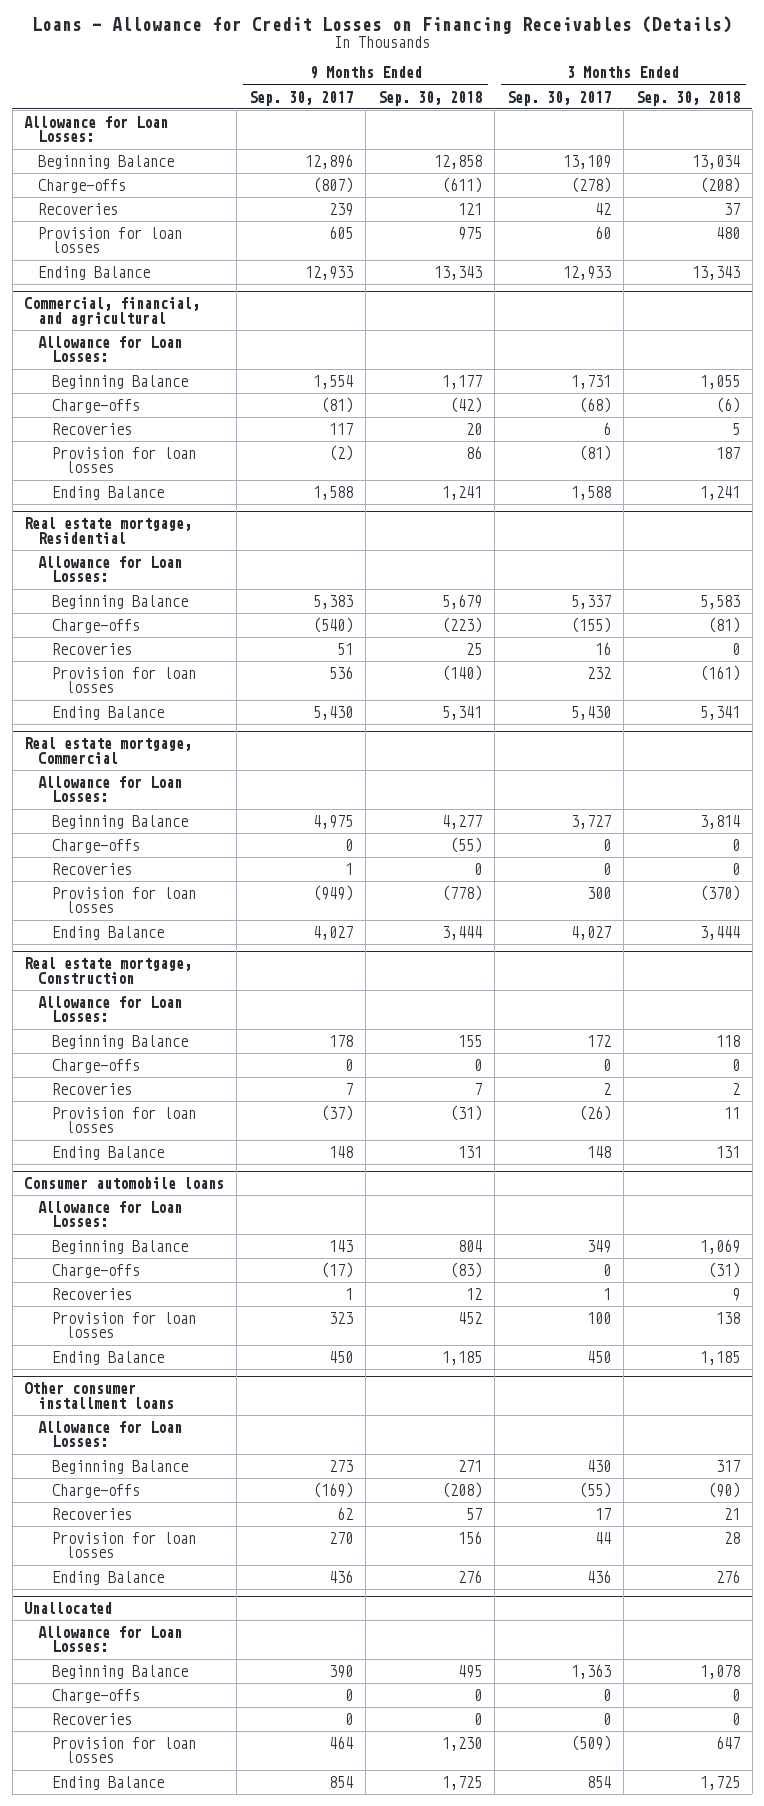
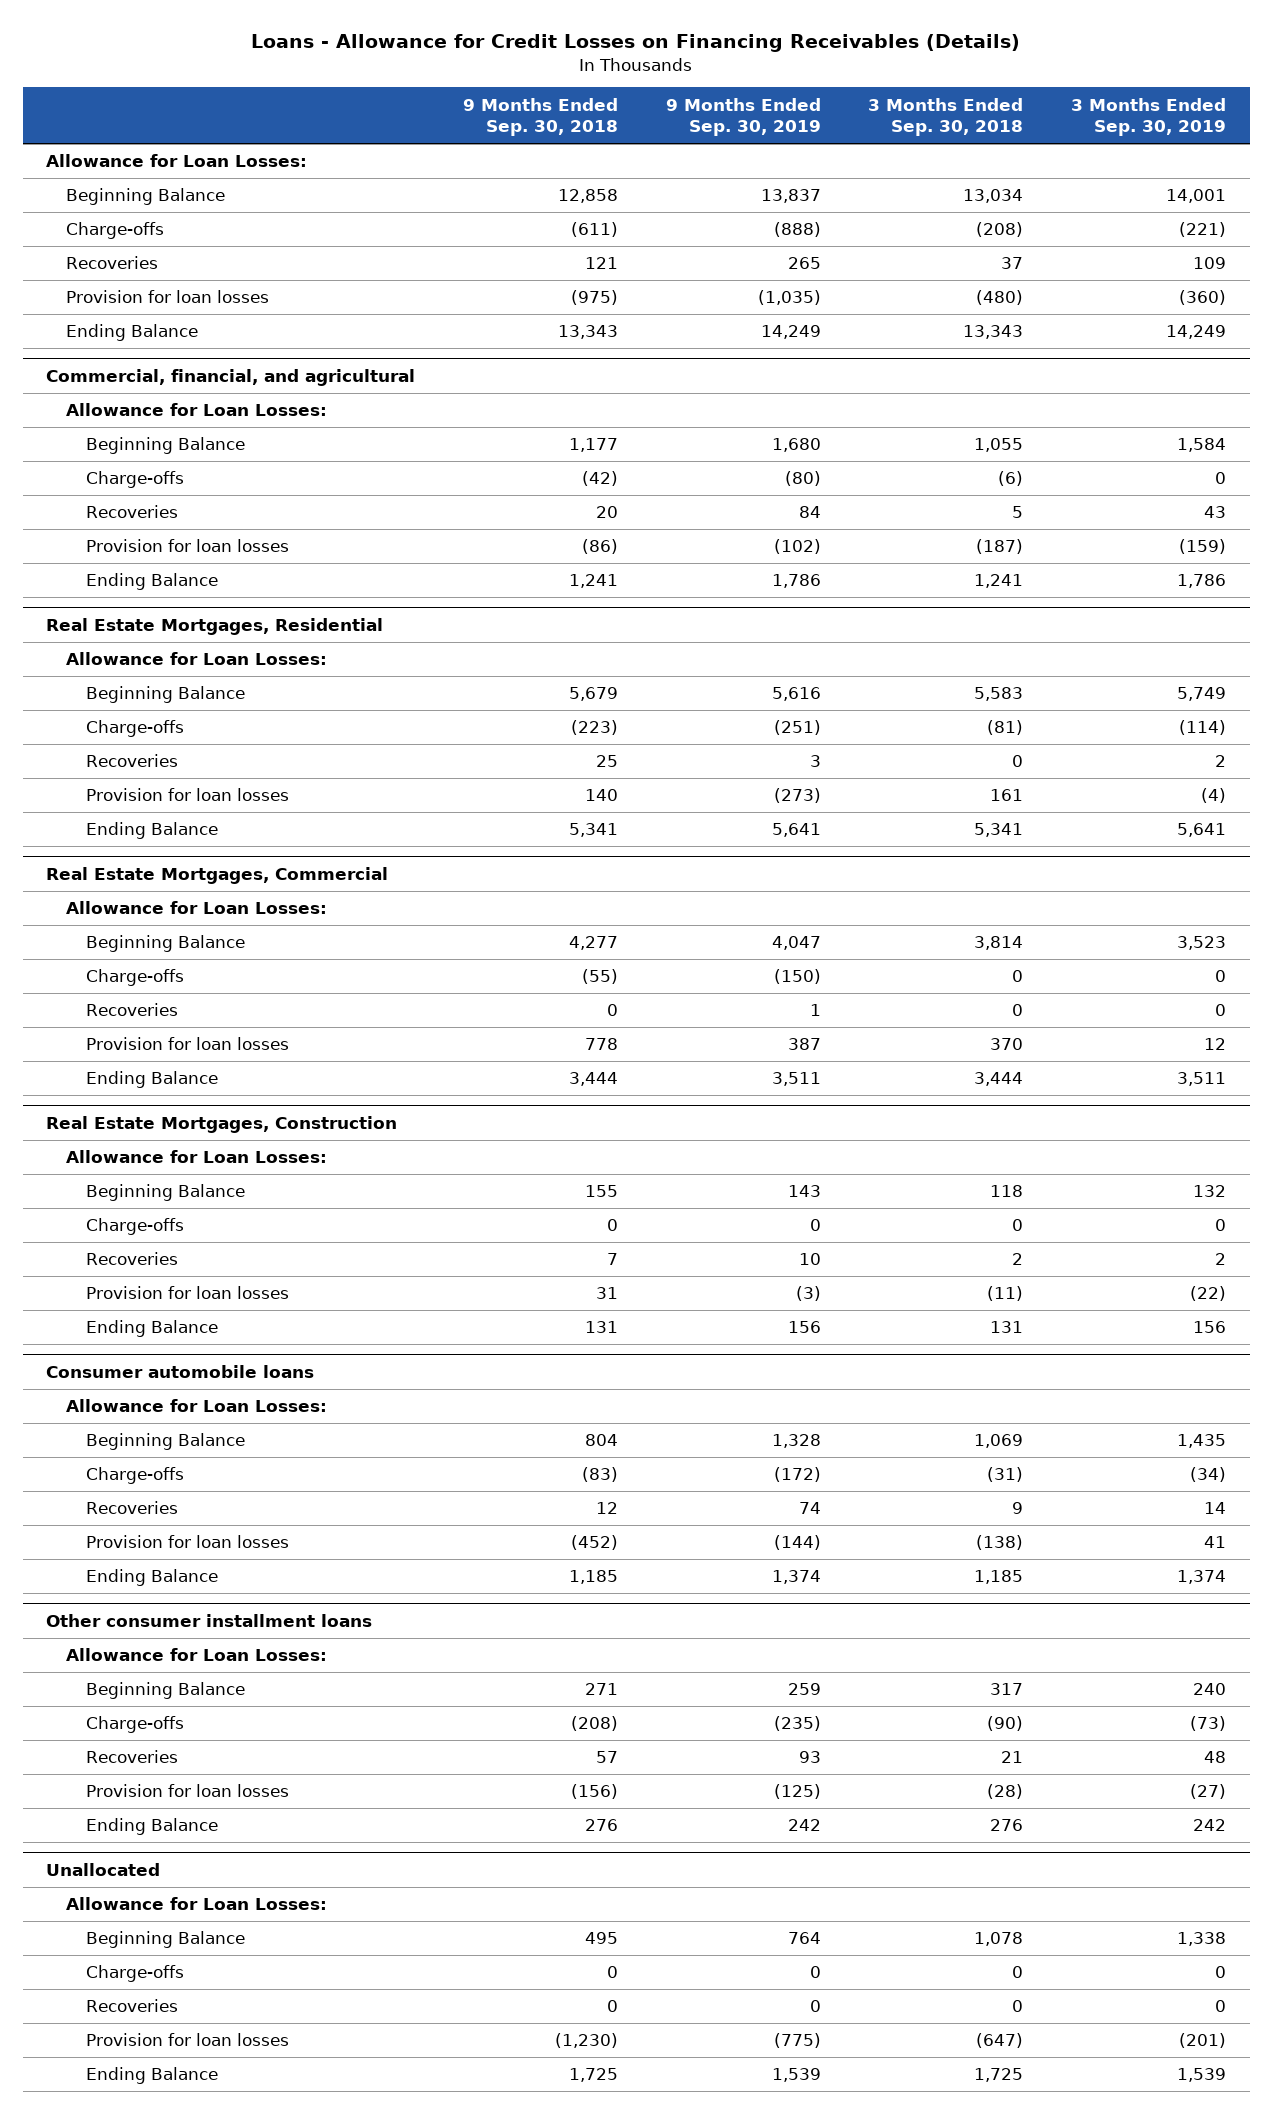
- | 9 Months Ended Sep. 30, 2017 | 9 Months Ended Sep. 30, 2018 | 3 Months Ended Sep. 30, 2017 | 3 Months Ended Sep. 30, 2018
+ | 9 Months Ended Sep. 30, 2018 | 9 Months Ended Sep. 30, 2019 | 3 Months Ended Sep. 30, 2018 | 3 Months Ended Sep. 30, 2019
- Provision for loan losses | 605 | 975 | 60 | 480
+ Provision for loan losses | (975) | (1,035) | (480) | (360)
@ Commercial, financial, and agricultural
- Provision for loan losses | (2) | 86 | (81) | 187
+ Provision for loan losses | (86) | (102) | (187) | (159)
- Real estate mortgage, Residential
+ Real Estate Mortgages, Residential
- Provision for loan losses | 536 | (140) | 232 | (161)
+ Provision for loan losses | 140 | (273) | 161 | (4)
- Real estate mortgage, Commercial
+ Real Estate Mortgages, Commercial
- Provision for loan losses | (949) | (778) | 300 | (370)
+ Provision for loan losses | 778 | 387 | 370 | 12
- Real estate mortgage, Construction
+ Real Estate Mortgages, Construction
- Provision for loan losses | (37) | (31) | (26) | 11
+ Provision for loan losses | 31 | (3) | (11) | (22)
@ Consumer automobile loans
- Provision for loan losses | 323 | 452 | 100 | 138
+ Provision for loan losses | (452) | (144) | (138) | 41
@ Other consumer installment loans
- Provision for loan losses | 270 | 156 | 44 | 28
+ Provision for loan losses | (156) | (125) | (28) | (27)
@ Unallocated
- Provision for loan losses | 464 | 1,230 | (509) | 647
+ Provision for loan losses | (1,230) | (775) | (647) | (201)

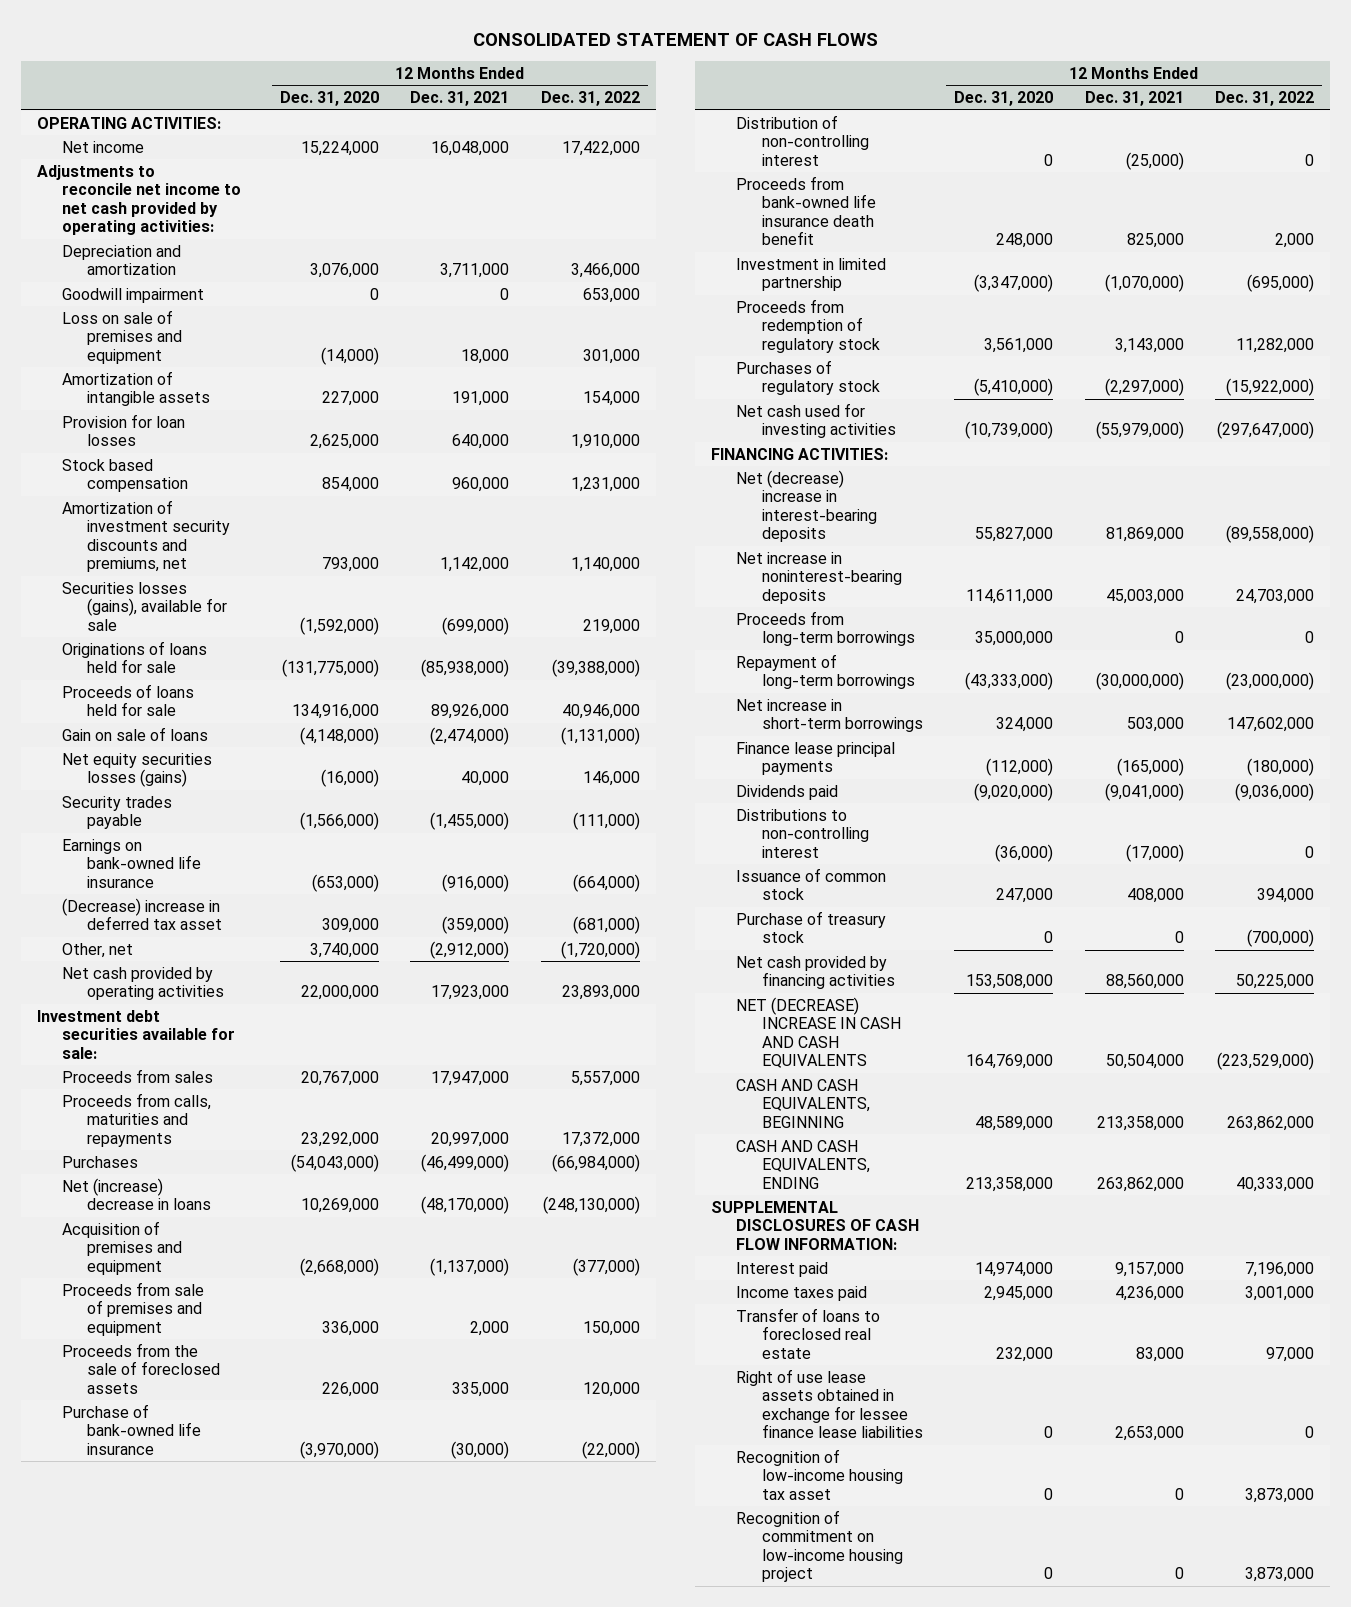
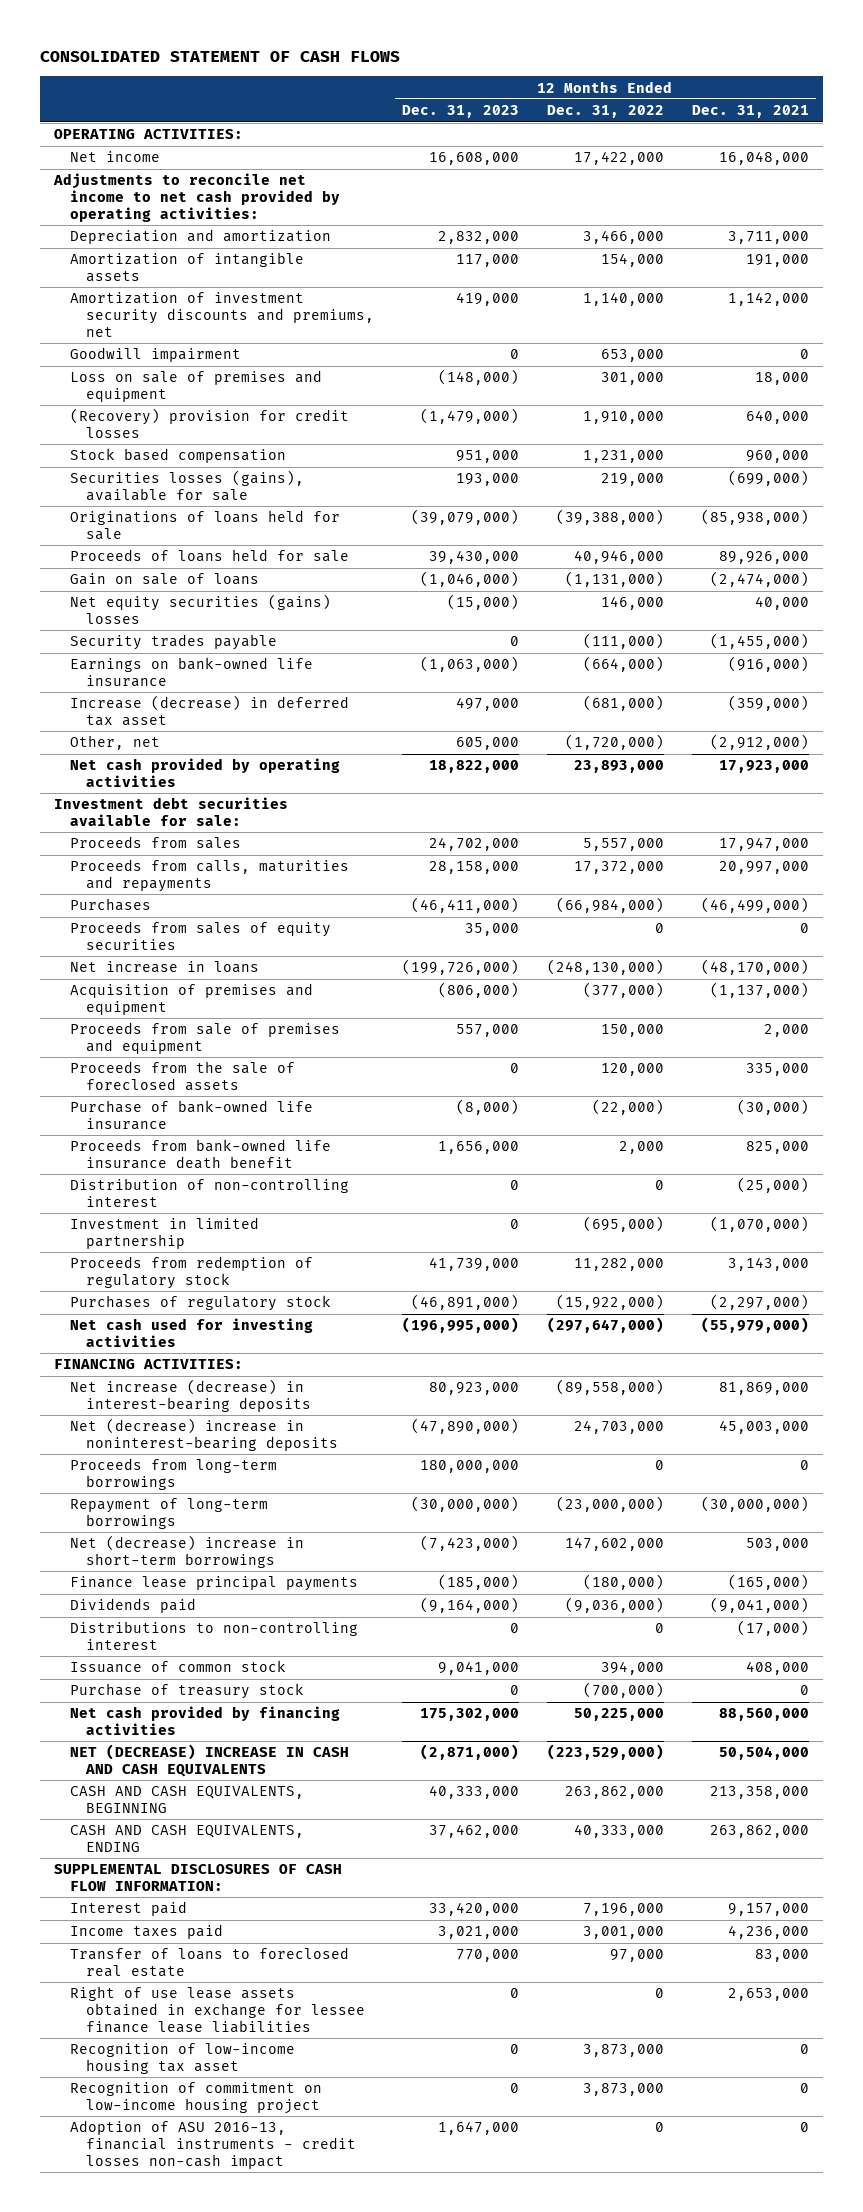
- | 12 Months Ended Dec. 31, 2020 | 12 Months Ended Dec. 31, 2021 | 12 Months Ended Dec. 31, 2022
+ | 12 Months Ended Dec. 31, 2023 | 12 Months Ended Dec. 31, 2022 | 12 Months Ended Dec. 31, 2021
moved up: Amortization of intangible assets | 117,000 | 154,000 | 191,000
moved up: Amortization of investment security discounts and premiums, net | 419,000 | 1,140,000 | 1,142,000
- Provision for loan losses | 2,625,000 | 640,000 | 1,910,000
+ (Recovery) provision for credit losses | (1,479,000) | 1,910,000 | 640,000
- Net equity securities losses (gains) | (16,000) | 40,000 | 146,000
+ Net equity securities (gains) losses | (15,000) | 146,000 | 40,000
- (Decrease) increase in deferred tax asset | 309,000 | (359,000) | (681,000)
+ Increase (decrease) in deferred tax asset | 497,000 | (681,000) | (359,000)
- Net (increase) decrease in loans | 10,269,000 | (48,170,000) | (248,130,000)
+ Proceeds from sales of equity securities | 35,000 | 0 | 0
+ Net increase in loans | (199,726,000) | (248,130,000) | (48,170,000)
moved down: Distribution of non-controlling interest | 0 | 0 | (25,000)
- Net (decrease) increase in interest-bearing deposits | 55,827,000 | 81,869,000 | (89,558,000)
- Net increase in noninterest-bearing deposits | 114,611,000 | 45,003,000 | 24,703,000
+ Net increase (decrease) in interest-bearing deposits | 80,923,000 | (89,558,000) | 81,869,000
+ Net (decrease) increase in noninterest-bearing deposits | (47,890,000) | 24,703,000 | 45,003,000
- Net increase in short-term borrowings | 324,000 | 503,000 | 147,602,000
+ Net (decrease) increase in short-term borrowings | (7,423,000) | 147,602,000 | 503,000
+ Adoption of ASU 2016-13, financial instruments - credit losses non-cash impact | 1,647,000 | 0 | 0

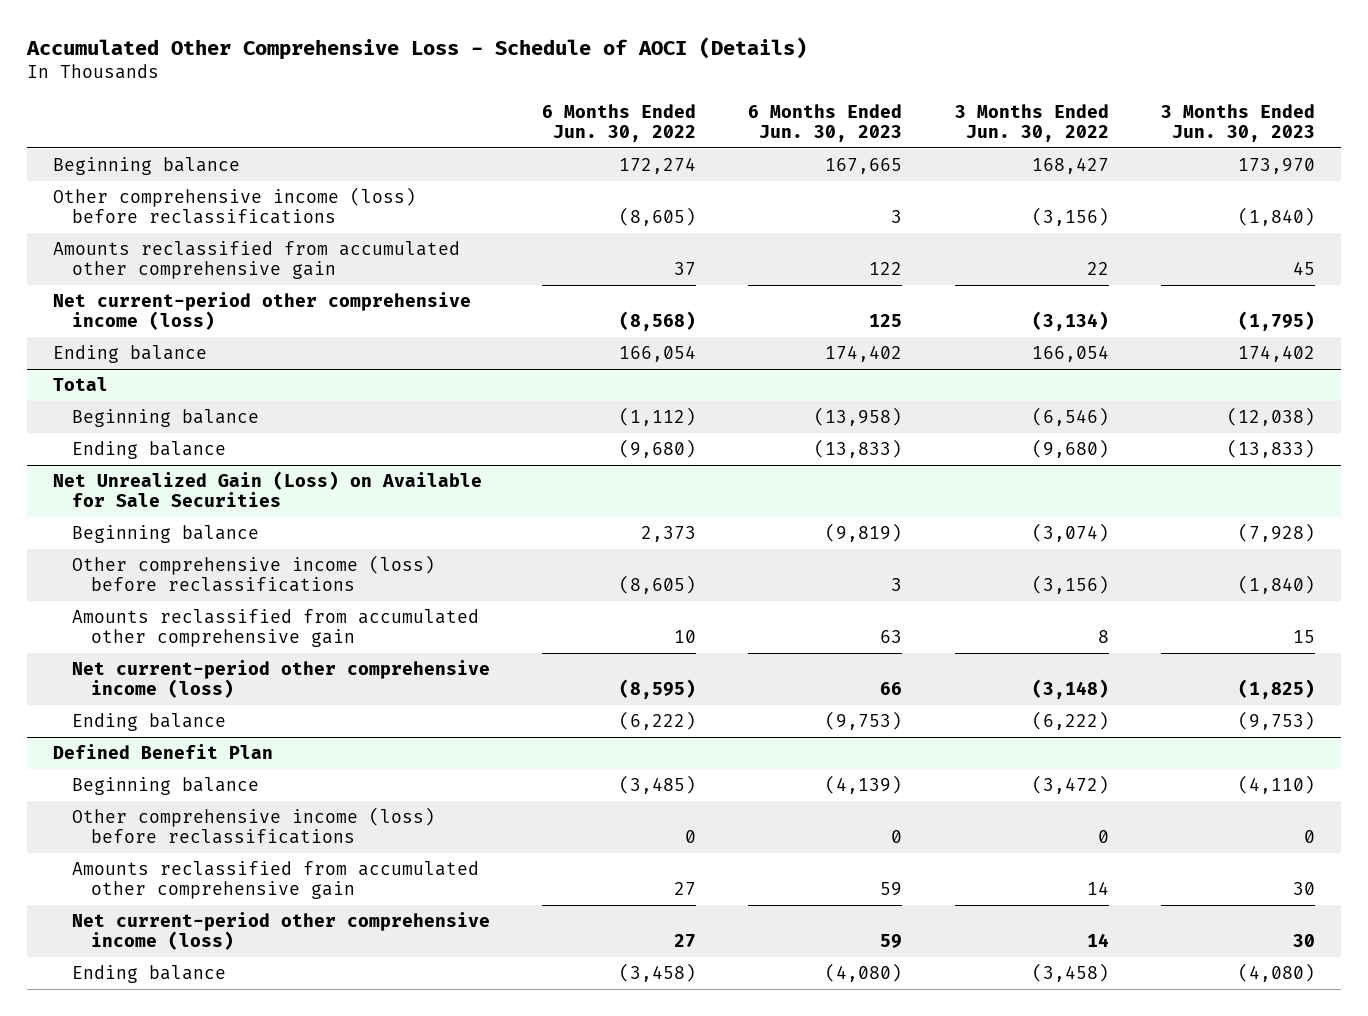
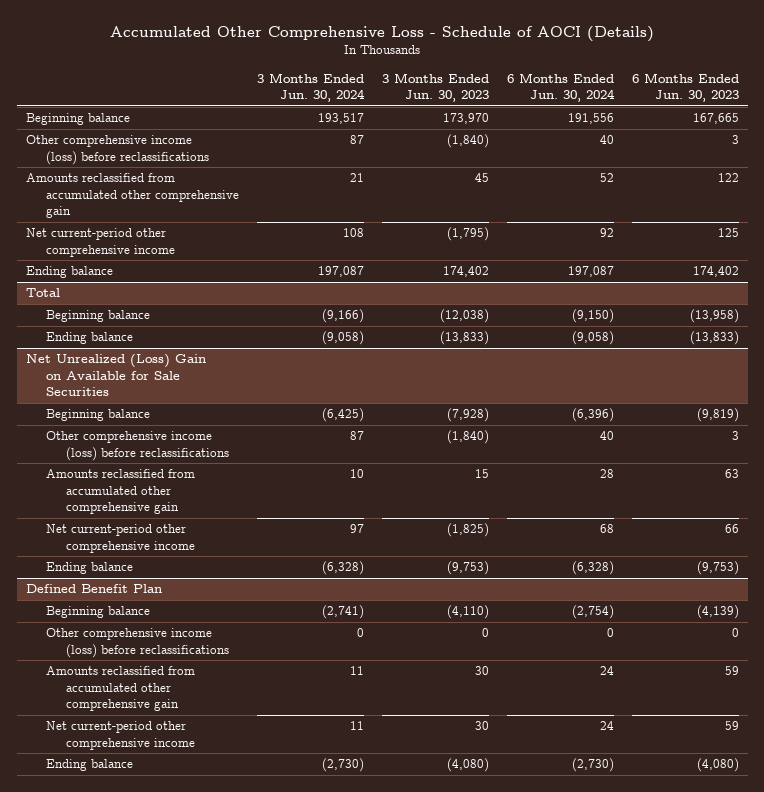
- | 6 Months Ended Jun. 30, 2022 | 6 Months Ended Jun. 30, 2023 | 3 Months Ended Jun. 30, 2022 | 3 Months Ended Jun. 30, 2023
+ | 3 Months Ended Jun. 30, 2024 | 3 Months Ended Jun. 30, 2023 | 6 Months Ended Jun. 30, 2024 | 6 Months Ended Jun. 30, 2023
- Net current-period other comprehensive income (loss) | (8,568) | 125 | (3,134) | (1,795)
+ Net current-period other comprehensive income | 108 | (1,795) | 92 | 125
- Net Unrealized Gain (Loss) on Available for Sale Securities
+ Net Unrealized (Loss) Gain on Available for Sale Securities
- Net current-period other comprehensive income (loss) | (8,595) | 66 | (3,148) | (1,825)
+ Net current-period other comprehensive income | 97 | (1,825) | 68 | 66
@ Defined Benefit Plan
- Net current-period other comprehensive income (loss) | 27 | 59 | 14 | 30
+ Net current-period other comprehensive income | 11 | 30 | 24 | 59

